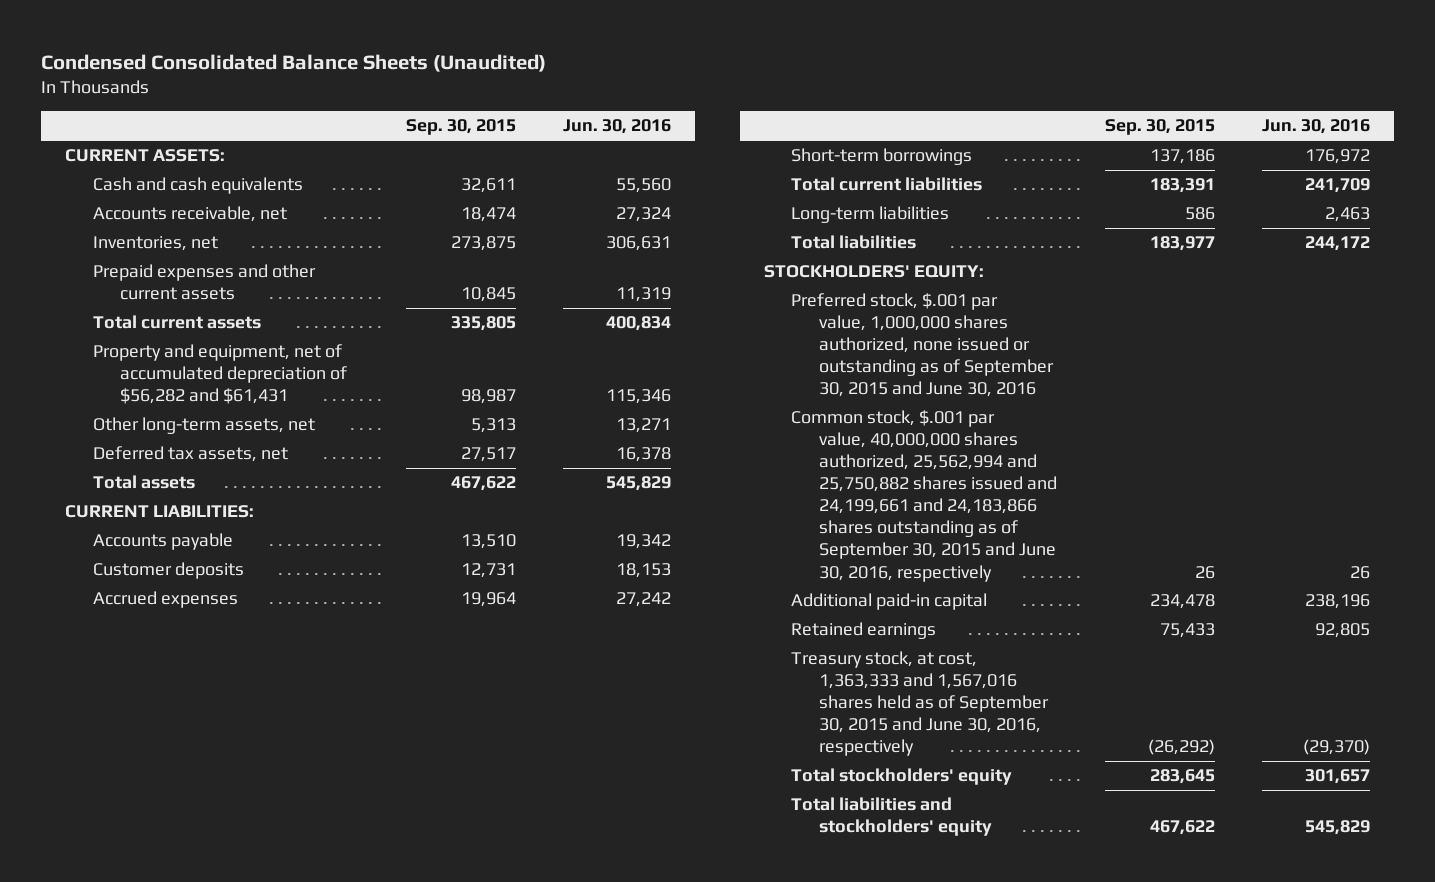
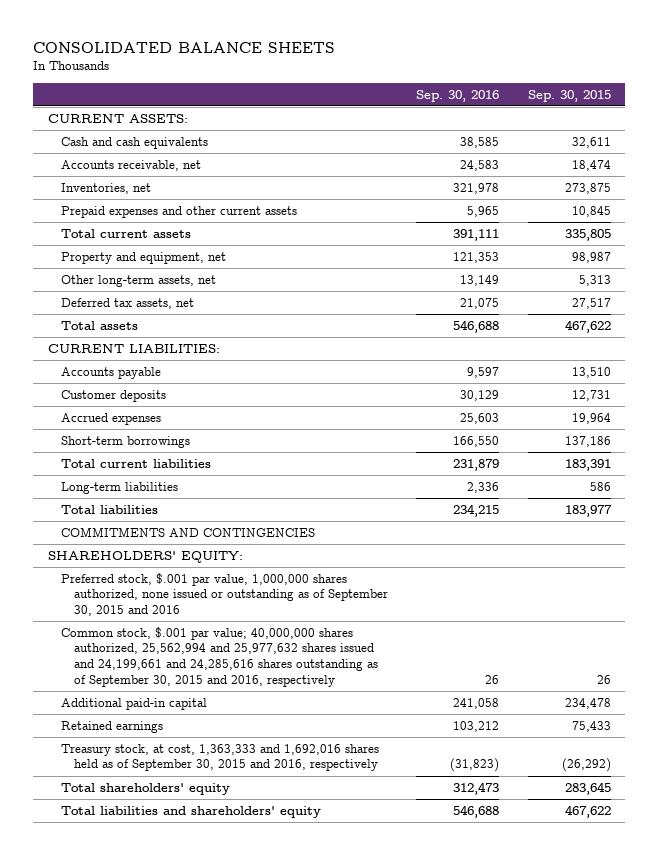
- Condensed Consolidated Balance Sheets (Unaudited)
+ CONSOLIDATED BALANCE SHEETS
- | Sep. 30, 2015 | Jun. 30, 2016
+ | Sep. 30, 2016 | Sep. 30, 2015
- Property and equipment, net of accumulated depreciation of $56,282 and $61,431 | 98,987 | 115,346
+ Property and equipment, net | 121,353 | 98,987
- STOCKHOLDERS' EQUITY:
- Preferred stock, $.001 par value, 1,000,000 shares authorized, none issued or outstanding as of September 30, 2015 and June 30, 2016
- Common stock, $.001 par value, 40,000,000 shares authorized, 25,562,994 and 25,750,882 shares issued and 24,199,661 and 24,183,866 shares outstanding as of September 30, 2015 and June 30, 2016, respectively | 26 | 26
+ COMMITMENTS AND CONTINGENCIES
+ SHAREHOLDERS' EQUITY:
+ Preferred stock, $.001 par value, 1,000,000 shares authorized, none issued or outstanding as of September 30, 2015 and 2016
+ Common stock, $.001 par value; 40,000,000 shares authorized, 25,562,994 and 25,977,632 shares issued and 24,199,661 and 24,285,616 shares outstanding as of September 30, 2015 and 2016, respectively | 26 | 26
- Treasury stock, at cost, 1,363,333 and 1,567,016 shares held as of September 30, 2015 and June 30, 2016, respectively | (26,292) | (29,370)
- Total stockholders' equity | 283,645 | 301,657
- Total liabilities and stockholders' equity | 467,622 | 545,829
+ Treasury stock, at cost, 1,363,333 and 1,692,016 shares held as of September 30, 2015 and 2016, respectively | (31,823) | (26,292)
+ Total shareholders' equity | 312,473 | 283,645
+ Total liabilities and shareholders' equity | 546,688 | 467,622

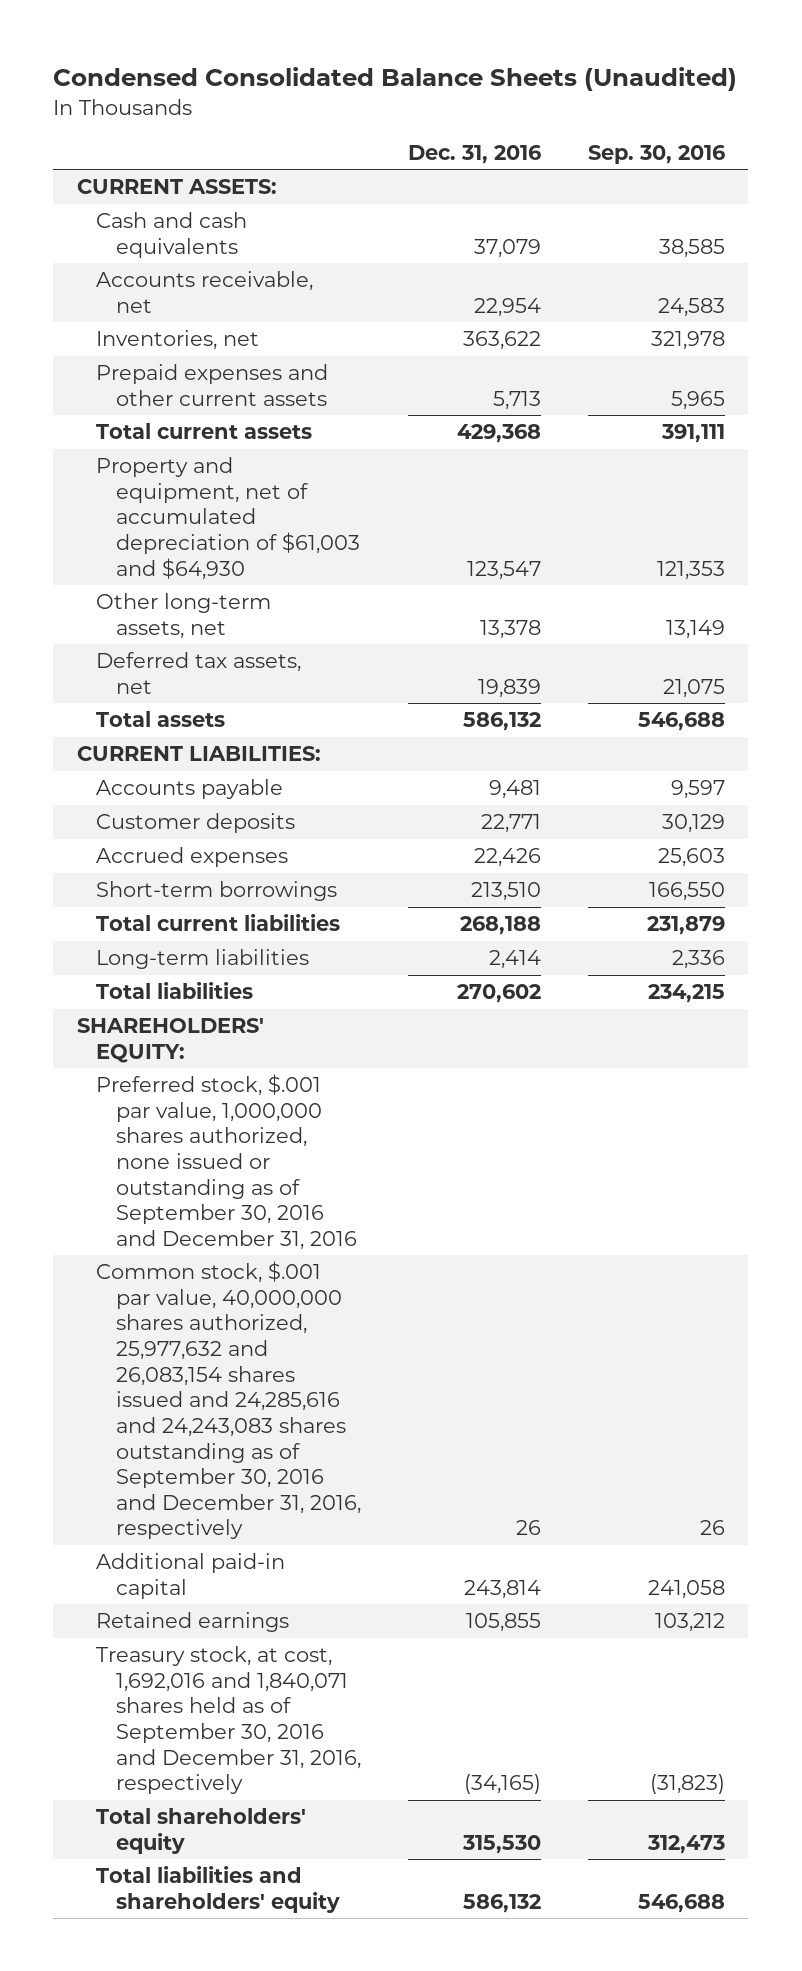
- CONSOLIDATED BALANCE SHEETS
+ Condensed Consolidated Balance Sheets (Unaudited)
- | Sep. 30, 2016 | Sep. 30, 2015
+ | Dec. 31, 2016 | Sep. 30, 2016
- Property and equipment, net | 121,353 | 98,987
+ Property and equipment, net of accumulated depreciation of $61,003 and $64,930 | 123,547 | 121,353
- COMMITMENTS AND CONTINGENCIES
- Preferred stock, $.001 par value, 1,000,000 shares authorized, none issued or outstanding as of September 30, 2015 and 2016
- Common stock, $.001 par value; 40,000,000 shares authorized, 25,562,994 and 25,977,632 shares issued and 24,199,661 and 24,285,616 shares outstanding as of September 30, 2015 and 2016, respectively | 26 | 26
+ Preferred stock, $.001 par value, 1,000,000 shares authorized, none issued or outstanding as of September 30, 2016 and December 31, 2016
+ Common stock, $.001 par value, 40,000,000 shares authorized, 25,977,632 and 26,083,154 shares issued and 24,285,616 and 24,243,083 shares outstanding as of September 30, 2016 and December 31, 2016, respectively | 26 | 26
- Treasury stock, at cost, 1,363,333 and 1,692,016 shares held as of September 30, 2015 and 2016, respectively | (31,823) | (26,292)
+ Treasury stock, at cost, 1,692,016 and 1,840,071 shares held as of September 30, 2016 and December 31, 2016, respectively | (34,165) | (31,823)

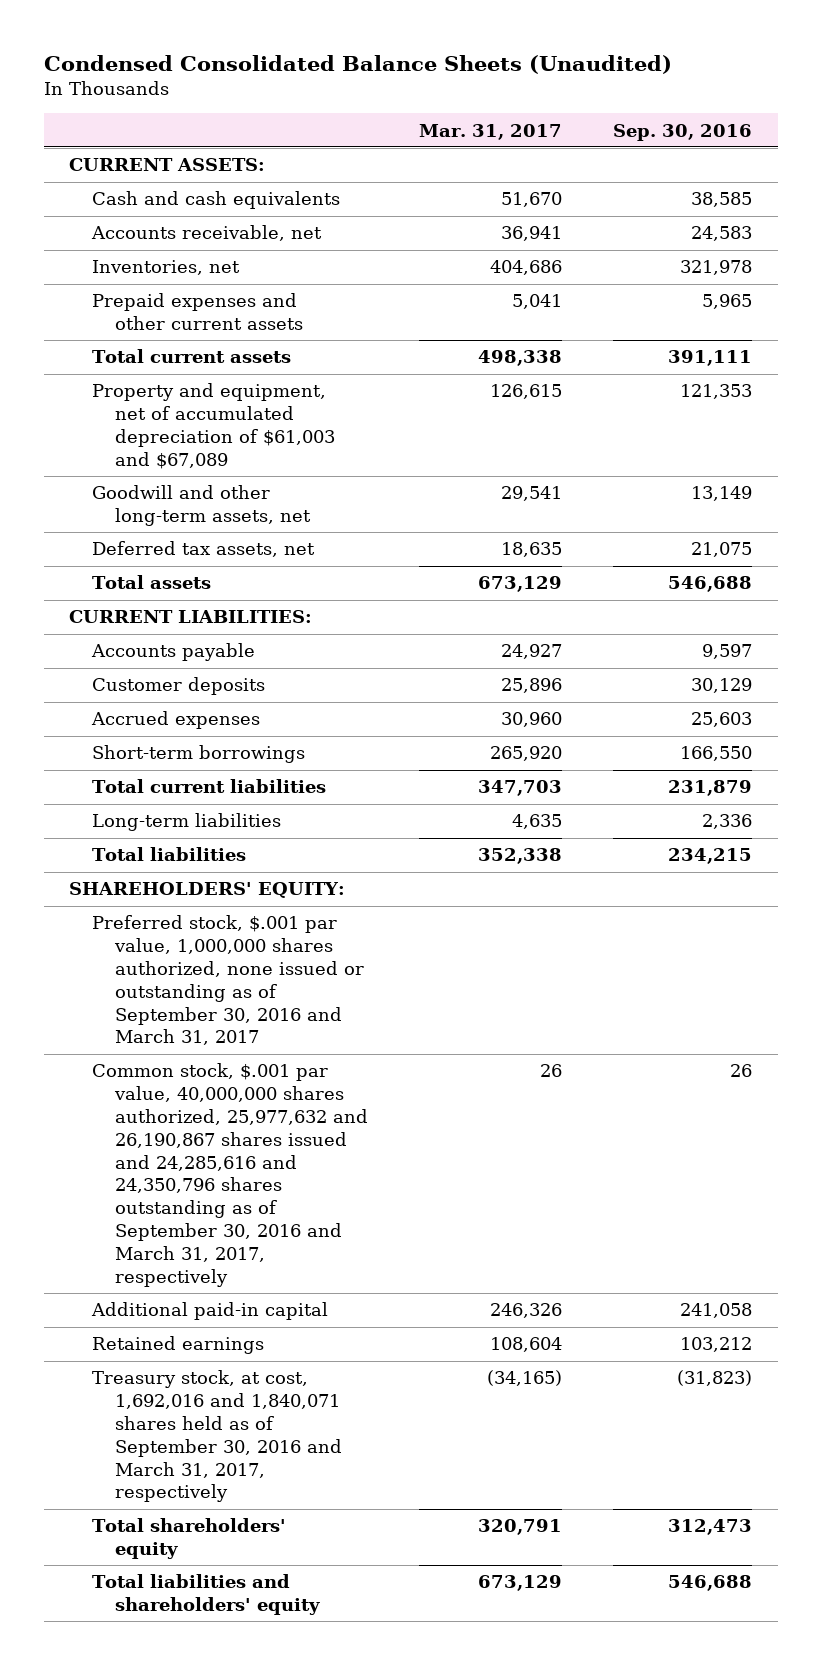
- | Dec. 31, 2016 | Sep. 30, 2016
+ | Mar. 31, 2017 | Sep. 30, 2016
- Property and equipment, net of accumulated depreciation of $61,003 and $64,930 | 123,547 | 121,353
- Other long-term assets, net | 13,378 | 13,149
+ Property and equipment, net of accumulated depreciation of $61,003 and $67,089 | 126,615 | 121,353
+ Goodwill and other long-term assets, net | 29,541 | 13,149
- Preferred stock, $.001 par value, 1,000,000 shares authorized, none issued or outstanding as of September 30, 2016 and December 31, 2016
- Common stock, $.001 par value, 40,000,000 shares authorized, 25,977,632 and 26,083,154 shares issued and 24,285,616 and 24,243,083 shares outstanding as of September 30, 2016 and December 31, 2016, respectively | 26 | 26
+ Preferred stock, $.001 par value, 1,000,000 shares authorized, none issued or outstanding as of September 30, 2016 and March 31, 2017
+ Common stock, $.001 par value, 40,000,000 shares authorized, 25,977,632 and 26,190,867 shares issued and 24,285,616 and 24,350,796 shares outstanding as of September 30, 2016 and March 31, 2017, respectively | 26 | 26
- Treasury stock, at cost, 1,692,016 and 1,840,071 shares held as of September 30, 2016 and December 31, 2016, respectively | (34,165) | (31,823)
+ Treasury stock, at cost, 1,692,016 and 1,840,071 shares held as of September 30, 2016 and March 31, 2017, respectively | (34,165) | (31,823)

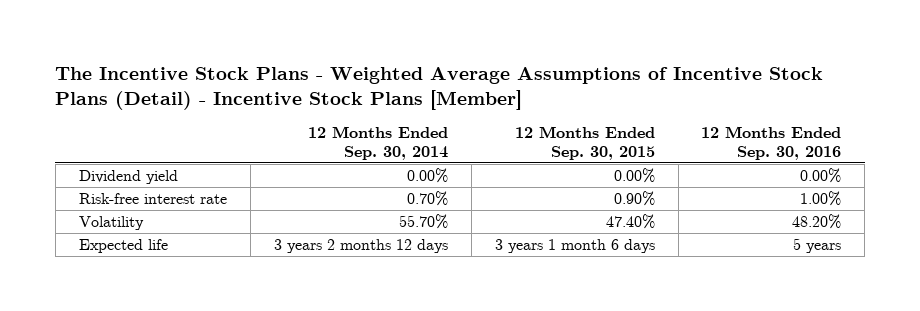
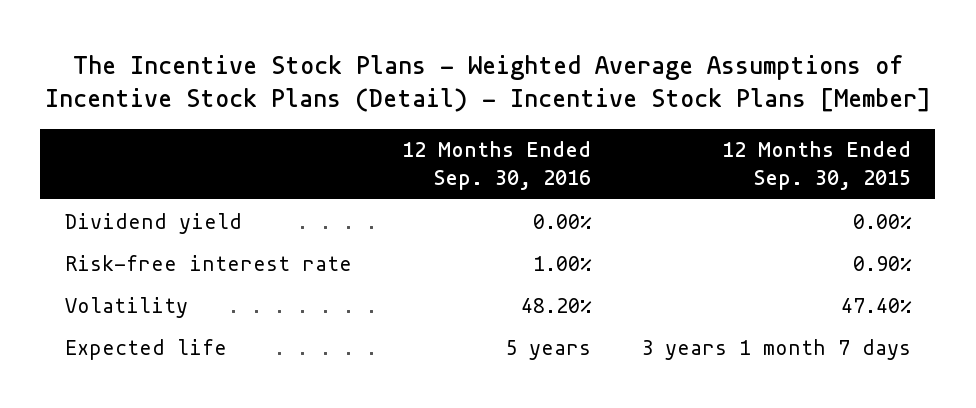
- | 12 Months Ended Sep. 30, 2014 | 12 Months Ended Sep. 30, 2015 | 12 Months Ended Sep. 30, 2016
+ | 12 Months Ended Sep. 30, 2016 | 12 Months Ended Sep. 30, 2015
- Expected life | 3 years 2 months 12 days | 3 years 1 month 6 days | 5 years
+ Expected life | 5 years | 3 years 1 month 7 days

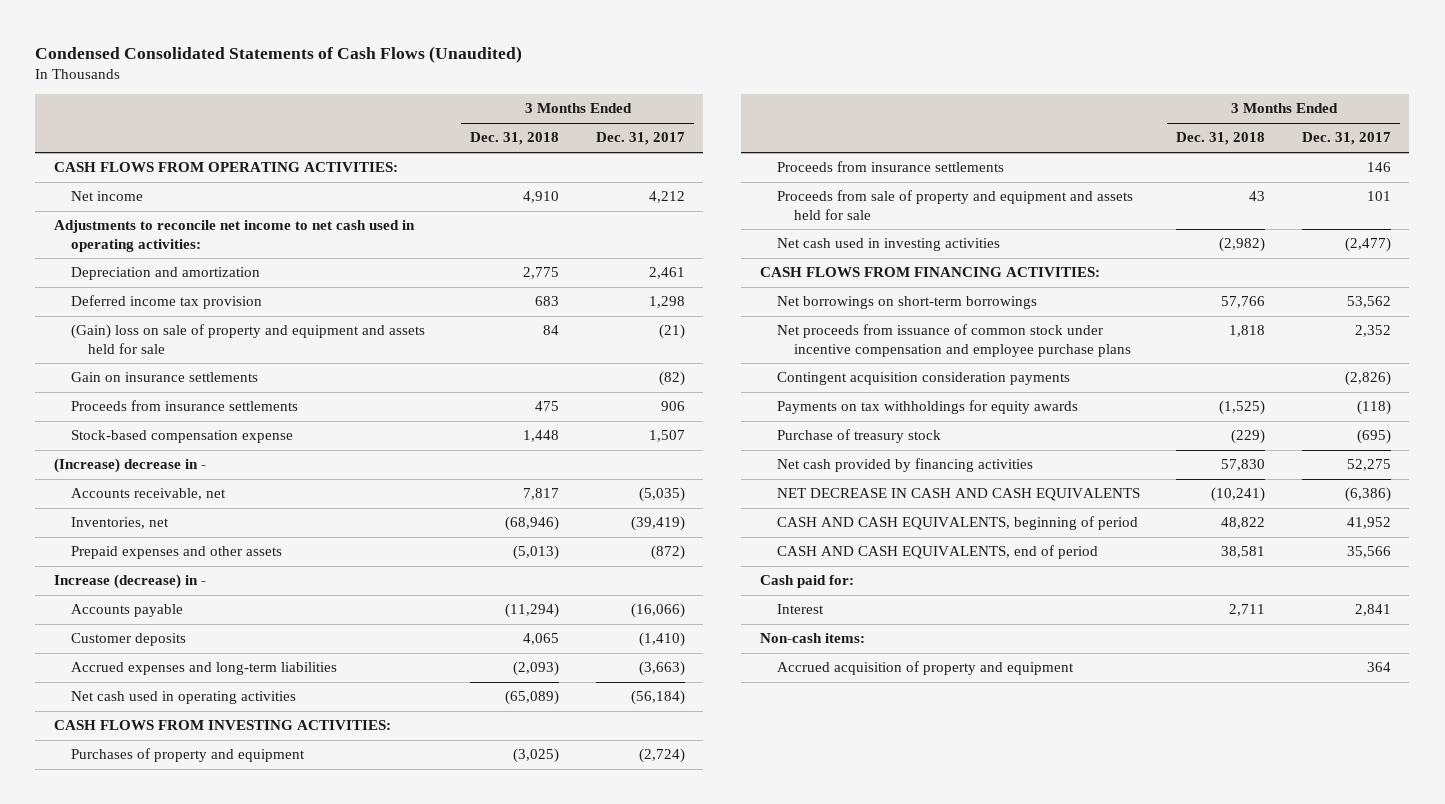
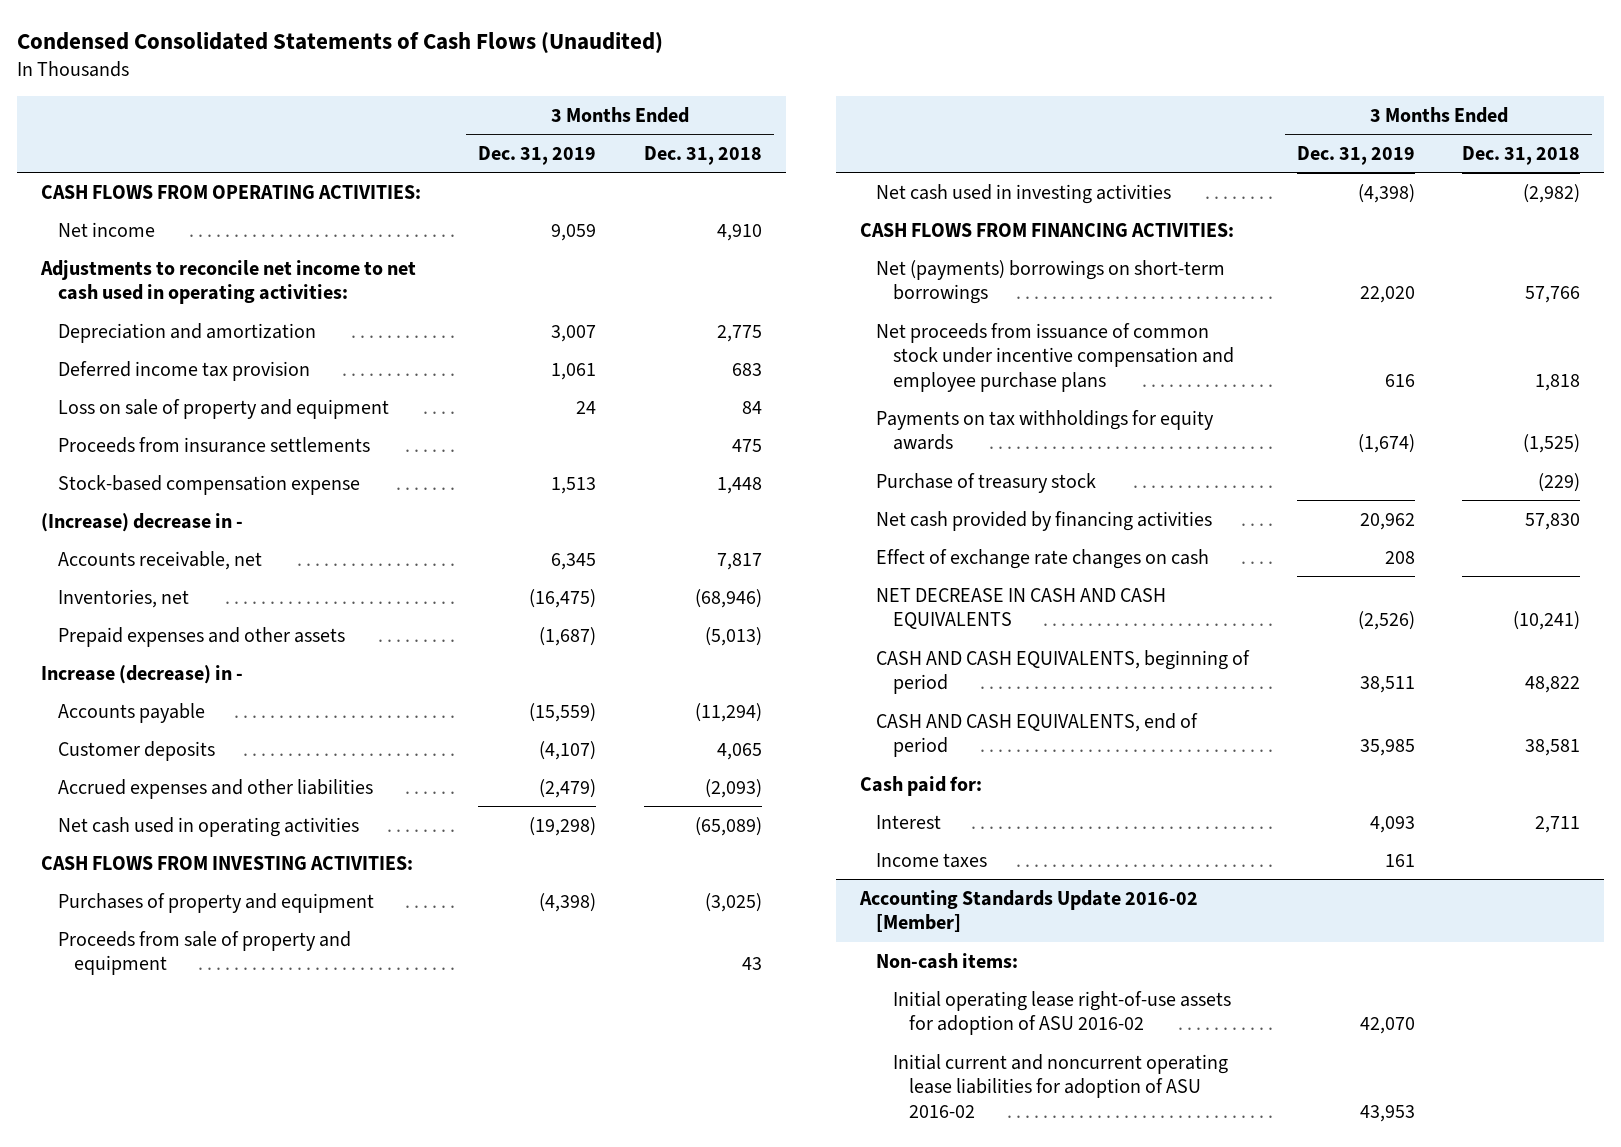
- | 3 Months Ended Dec. 31, 2018 | 3 Months Ended Dec. 31, 2017
+ | 3 Months Ended Dec. 31, 2019 | 3 Months Ended Dec. 31, 2018
- (Gain) loss on sale of property and equipment and assets held for sale | 84 | (21)
- Gain on insurance settlements | | (82)
+ Loss on sale of property and equipment | 24 | 84
- Accrued expenses and long-term liabilities | (2,093) | (3,663)
+ Accrued expenses and other liabilities | (2,479) | (2,093)
- Proceeds from insurance settlements | | 146
- Proceeds from sale of property and equipment and assets held for sale | 43 | 101
+ Proceeds from sale of property and equipment | | 43
- Net borrowings on short-term borrowings | 57,766 | 53,562
+ Net (payments) borrowings on short-term borrowings | 22,020 | 57,766
- Contingent acquisition consideration payments | | (2,826)
+ Effect of exchange rate changes on cash | 208 |
+ Income taxes | 161 |
+ Accounting Standards Update 2016-02 [Member]
- Accrued acquisition of property and equipment | | 364
+ Initial operating lease right-of-use assets for adoption of ASU 2016-02 | 42,070 |
+ Initial current and noncurrent operating lease liabilities for adoption of ASU 2016-02 | 43,953 |

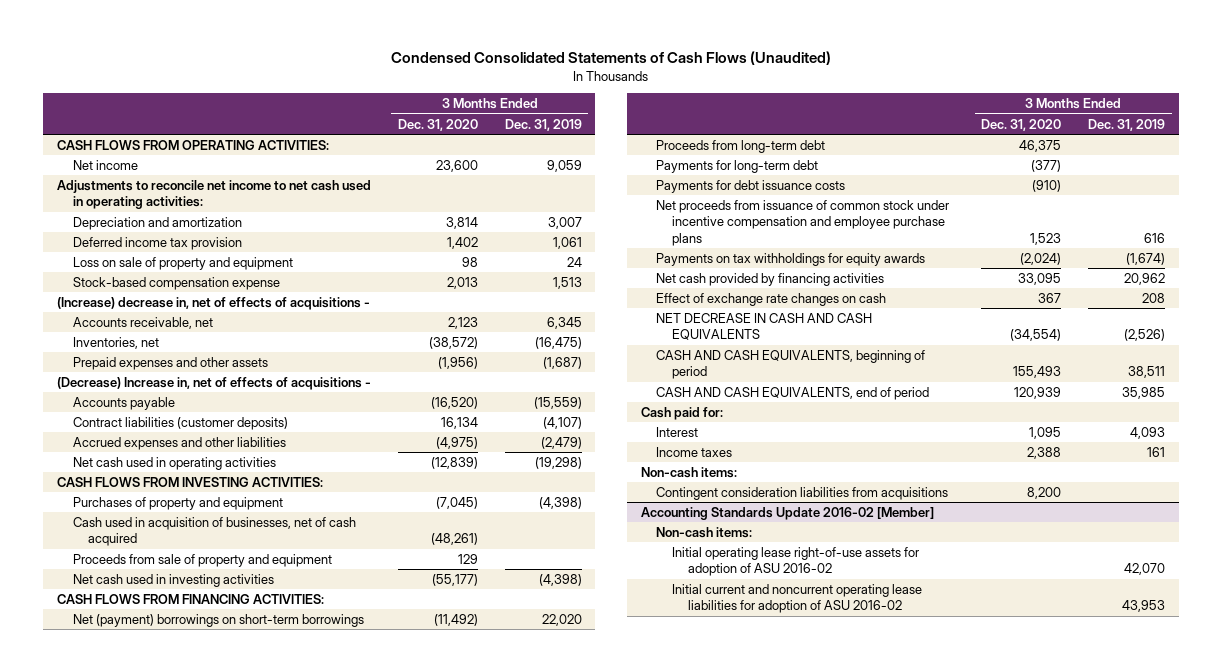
- | 3 Months Ended Dec. 31, 2019 | 3 Months Ended Dec. 31, 2018
+ | 3 Months Ended Dec. 31, 2020 | 3 Months Ended Dec. 31, 2019
- Proceeds from insurance settlements | | 475
- (Increase) decrease in -
+ (Increase) decrease in, net of effects of acquisitions -
- Increase (decrease) in -
+ (Decrease) Increase in, net of effects of acquisitions -
- Customer deposits | (4,107) | 4,065
+ Contract liabilities (customer deposits) | 16,134 | (4,107)
+ Cash used in acquisition of businesses, net of cash acquired | (48,261) |
- Net (payments) borrowings on short-term borrowings | 22,020 | 57,766
+ Net (payment) borrowings on short-term borrowings | (11,492) | 22,020
+ Proceeds from long-term debt | 46,375 |
+ Payments for long-term debt | (377) |
+ Payments for debt issuance costs | (910) |
- Purchase of treasury stock | | (229)
+ Non-cash items:
+ Contingent consideration liabilities from acquisitions | 8,200 |

